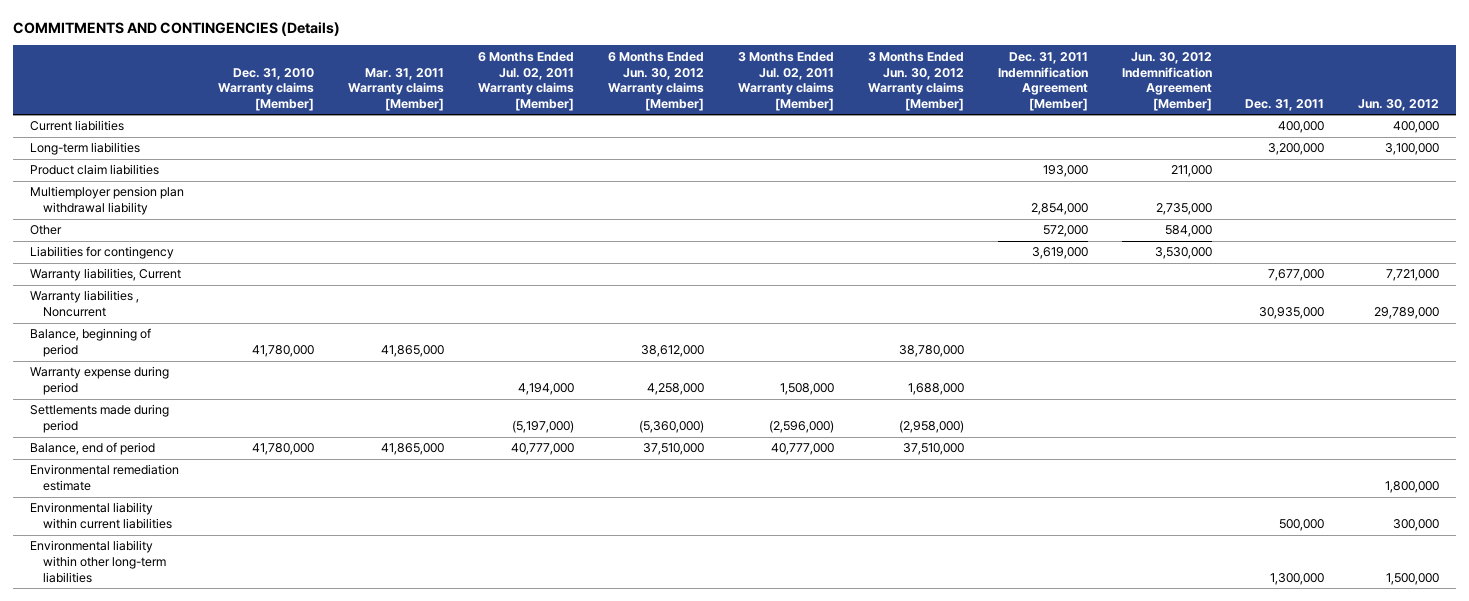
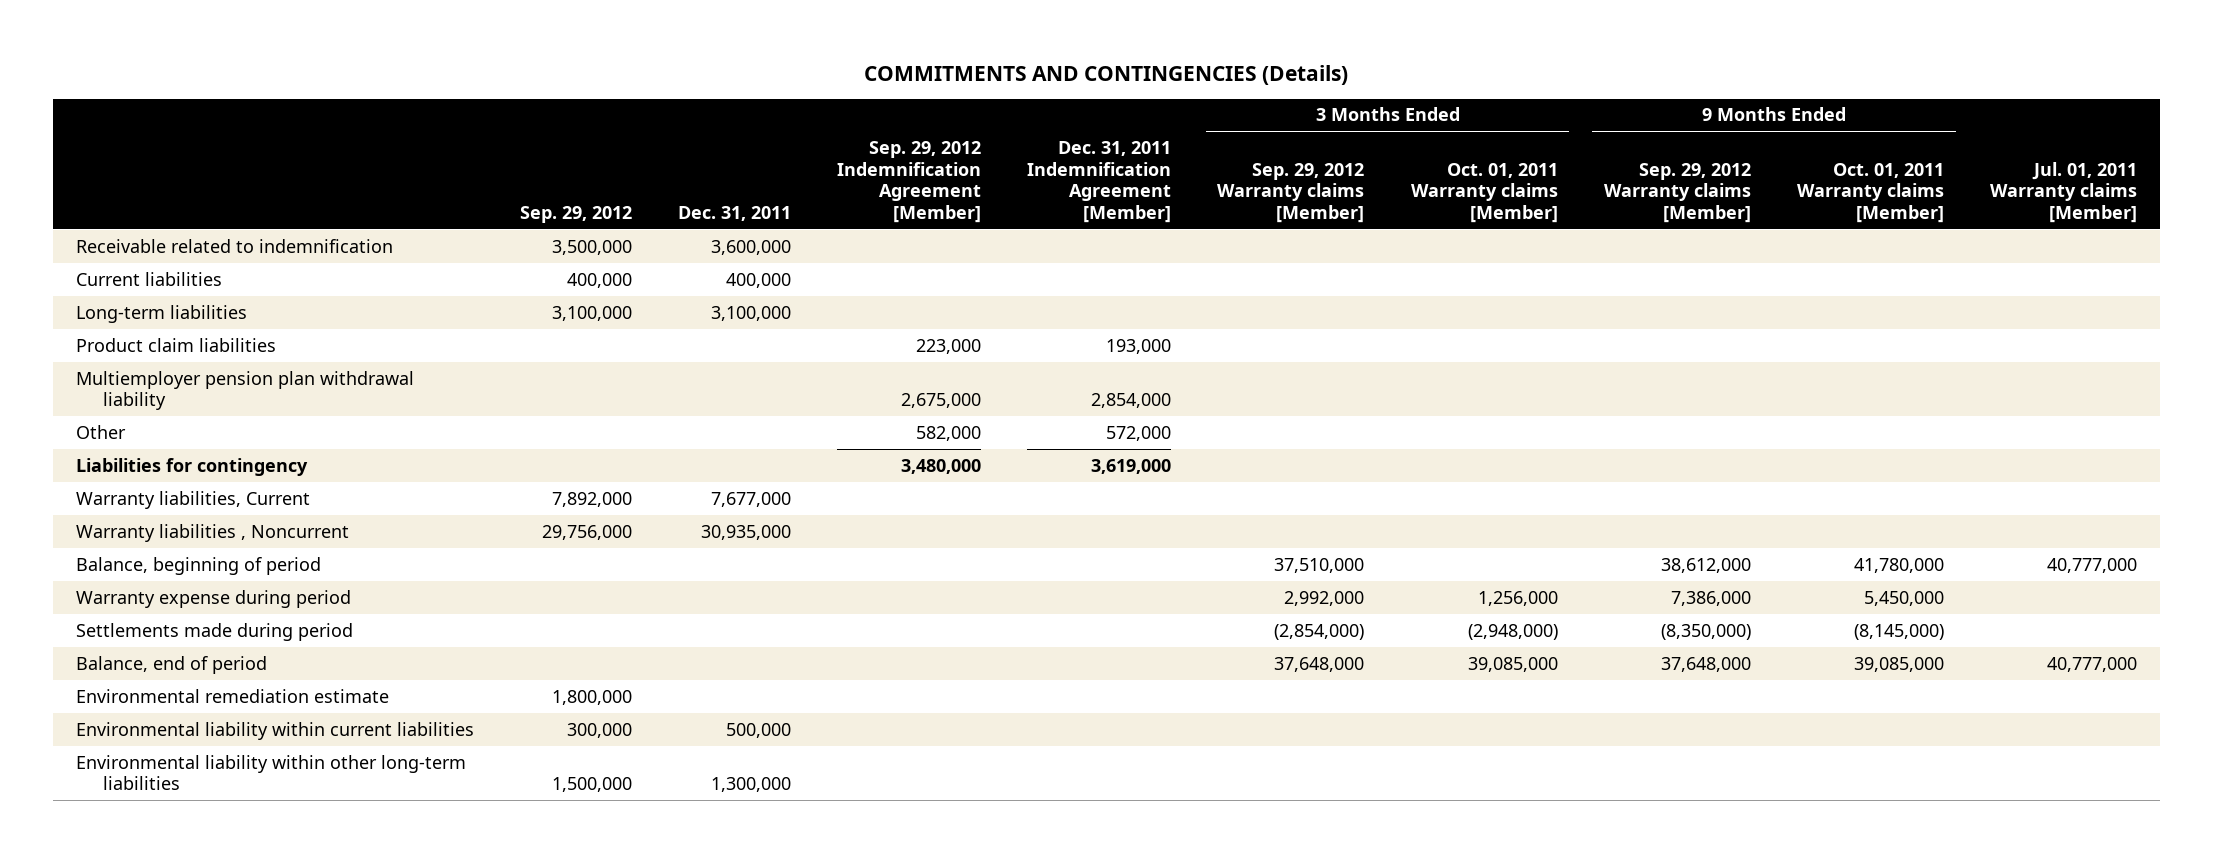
- | Dec. 31, 2010 Warranty claims [Member] | Mar. 31, 2011 Warranty claims [Member] | 6 Months Ended Jul. 02, 2011 Warranty claims [Member] | 6 Months Ended Jun. 30, 2012 Warranty claims [Member] | 3 Months Ended Jul. 02, 2011 Warranty claims [Member] | 3 Months Ended Jun. 30, 2012 Warranty claims [Member] | Dec. 31, 2011 Indemnification Agreement [Member] | Jun. 30, 2012 Indemnification Agreement [Member] | Dec. 31, 2011 | Jun. 30, 2012
+ | Sep. 29, 2012 | Dec. 31, 2011 | Sep. 29, 2012 Indemnification Agreement [Member] | Dec. 31, 2011 Indemnification Agreement [Member] | 3 Months Ended Sep. 29, 2012 Warranty claims [Member] | 3 Months Ended Oct. 01, 2011 Warranty claims [Member] | 9 Months Ended Sep. 29, 2012 Warranty claims [Member] | 9 Months Ended Oct. 01, 2011 Warranty claims [Member] | Jul. 01, 2011 Warranty claims [Member]
+ Receivable related to indemnification | 3,500,000 | 3,600,000 | | | | | | |
- Long-term liabilities | | | | | | | | | 3,200,000 | 3,100,000
+ Long-term liabilities | 3,100,000 | 3,100,000 | | | | | | |

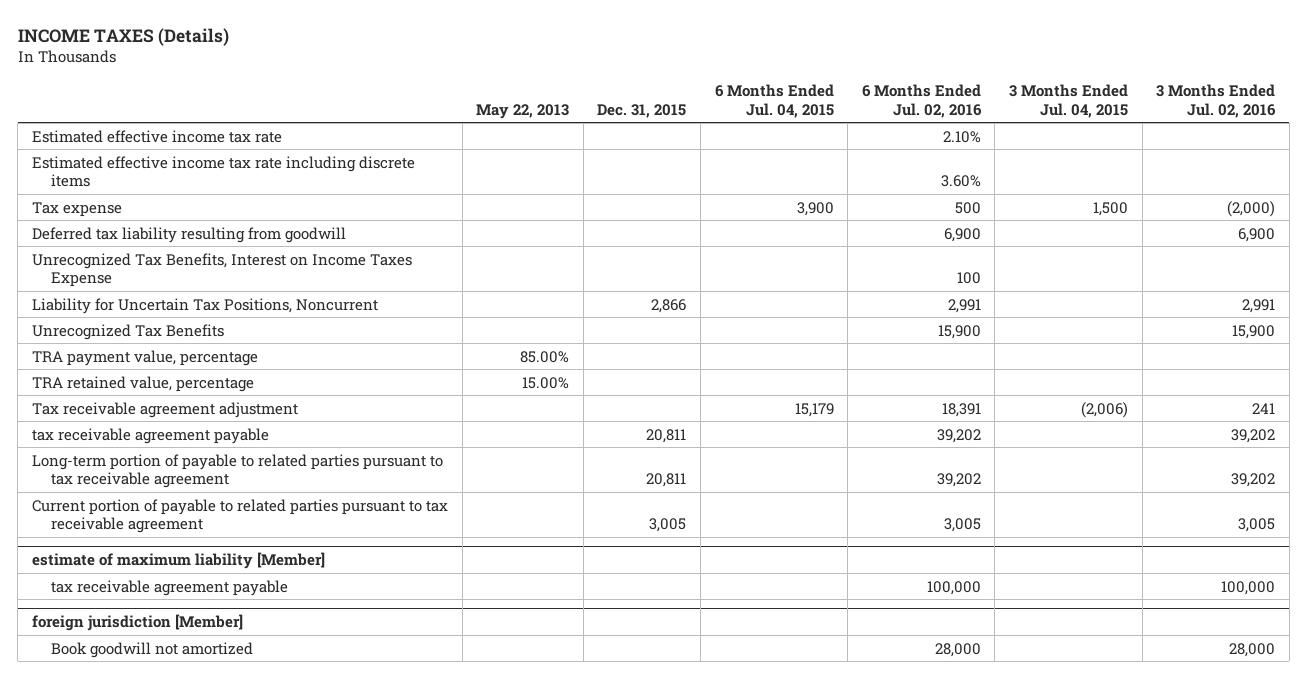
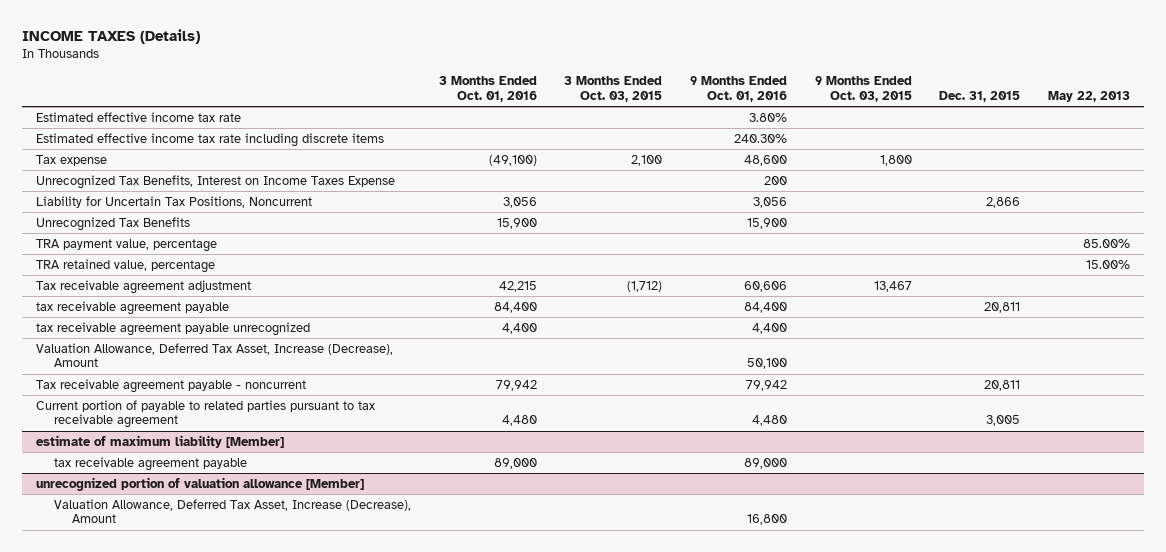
- | May 22, 2013 | Dec. 31, 2015 | 6 Months Ended Jul. 04, 2015 | 6 Months Ended Jul. 02, 2016 | 3 Months Ended Jul. 04, 2015 | 3 Months Ended Jul. 02, 2016
+ | 3 Months Ended Oct. 01, 2016 | 3 Months Ended Oct. 03, 2015 | 9 Months Ended Oct. 01, 2016 | 9 Months Ended Oct. 03, 2015 | Dec. 31, 2015 | May 22, 2013
- Deferred tax liability resulting from goodwill | | | | 6,900 | | 6,900
- Long-term portion of payable to related parties pursuant to tax receivable agreement | | 20,811 | | 39,202 | | 39,202
+ tax receivable agreement payable unrecognized | 4,400 | | 4,400 | | |
+ Valuation Allowance, Deferred Tax Asset, Increase (Decrease), Amount | | | 50,100 | | |
+ Tax receivable agreement payable - noncurrent | 79,942 | | 79,942 | | 20,811 |
- foreign jurisdiction [Member]
- Book goodwill not amortized | | | | 28,000 | | 28,000
+ unrecognized portion of valuation allowance [Member]
+ Valuation Allowance, Deferred Tax Asset, Increase (Decrease), Amount | | | 16,800 | | |

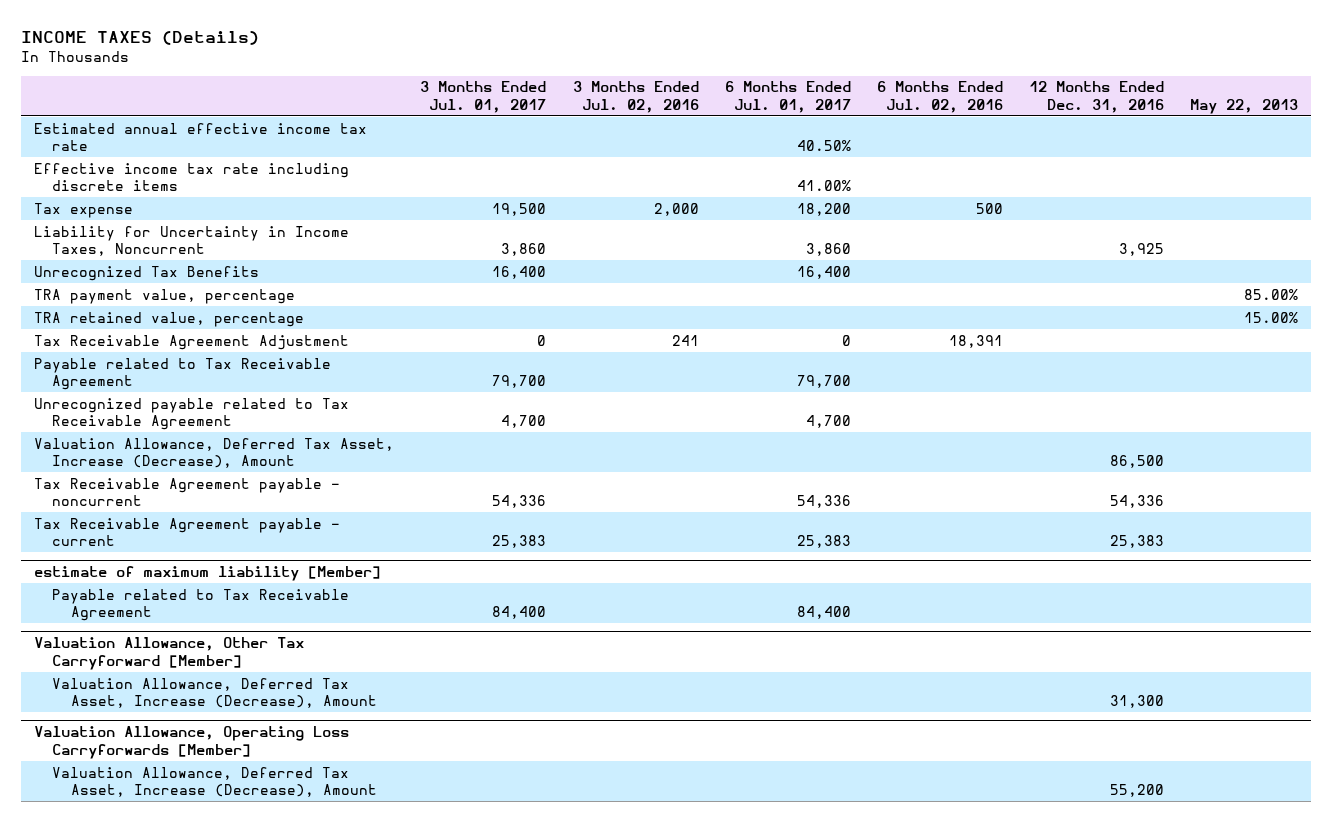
- | 3 Months Ended Oct. 01, 2016 | 3 Months Ended Oct. 03, 2015 | 9 Months Ended Oct. 01, 2016 | 9 Months Ended Oct. 03, 2015 | Dec. 31, 2015 | May 22, 2013
+ | 3 Months Ended Jul. 01, 2017 | 3 Months Ended Jul. 02, 2016 | 6 Months Ended Jul. 01, 2017 | 6 Months Ended Jul. 02, 2016 | 12 Months Ended Dec. 31, 2016 | May 22, 2013
- Estimated effective income tax rate | | | 3.80% | | |
- Estimated effective income tax rate including discrete items | | | 240.30% | | |
+ Estimated annual effective income tax rate | | | 40.50% | | |
+ Effective income tax rate including discrete items | | | 41.00% | | |
- Unrecognized Tax Benefits, Interest on Income Taxes Expense | | | 200 | | |
- Liability for Uncertain Tax Positions, Noncurrent | 3,056 | | 3,056 | | 2,866 |
+ Liability for Uncertainty in Income Taxes, Noncurrent | 3,860 | | 3,860 | | 3,925 |
- Tax receivable agreement adjustment | 42,215 | (1,712) | 60,606 | 13,467 | |
- tax receivable agreement payable | 84,400 | | 84,400 | | 20,811 |
- tax receivable agreement payable unrecognized | 4,400 | | 4,400 | | |
+ Tax Receivable Agreement Adjustment | 0 | 241 | 0 | 18,391 | |
+ Payable related to Tax Receivable Agreement | 79,700 | | 79,700 | | |
+ Unrecognized payable related to Tax Receivable Agreement | 4,700 | | 4,700 | | |
- Tax receivable agreement payable - noncurrent | 79,942 | | 79,942 | | 20,811 |
- Current portion of payable to related parties pursuant to tax receivable agreement | 4,480 | | 4,480 | | 3,005 |
+ Tax Receivable Agreement payable - noncurrent | 54,336 | | 54,336 | | 54,336 |
+ Tax Receivable Agreement payable - current | 25,383 | | 25,383 | | 25,383 |
@ estimate of maximum liability [Member]
- tax receivable agreement payable | 89,000 | | 89,000 | | |
- unrecognized portion of valuation allowance [Member]
- Valuation Allowance, Deferred Tax Asset, Increase (Decrease), Amount | | | 16,800 | | |
@ estimate of maximum liability [Member]
+ Payable related to Tax Receivable Agreement | 84,400 | | 84,400 | | |
+ Valuation Allowance, Other Tax Carryforward [Member]
+ Valuation Allowance, Deferred Tax Asset, Increase (Decrease), Amount | | | | | 31,300 |
+ Valuation Allowance, Operating Loss Carryforwards [Member]
+ Valuation Allowance, Deferred Tax Asset, Increase (Decrease), Amount | | | | | 55,200 |

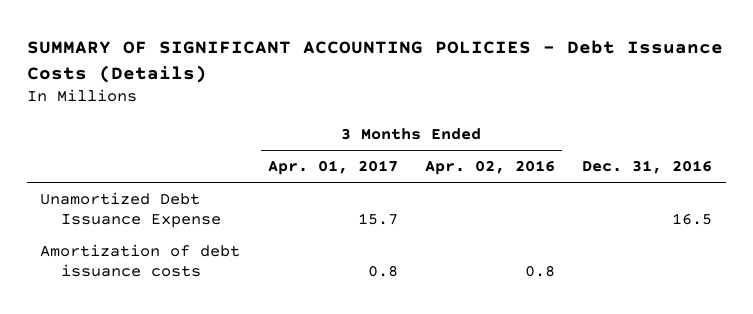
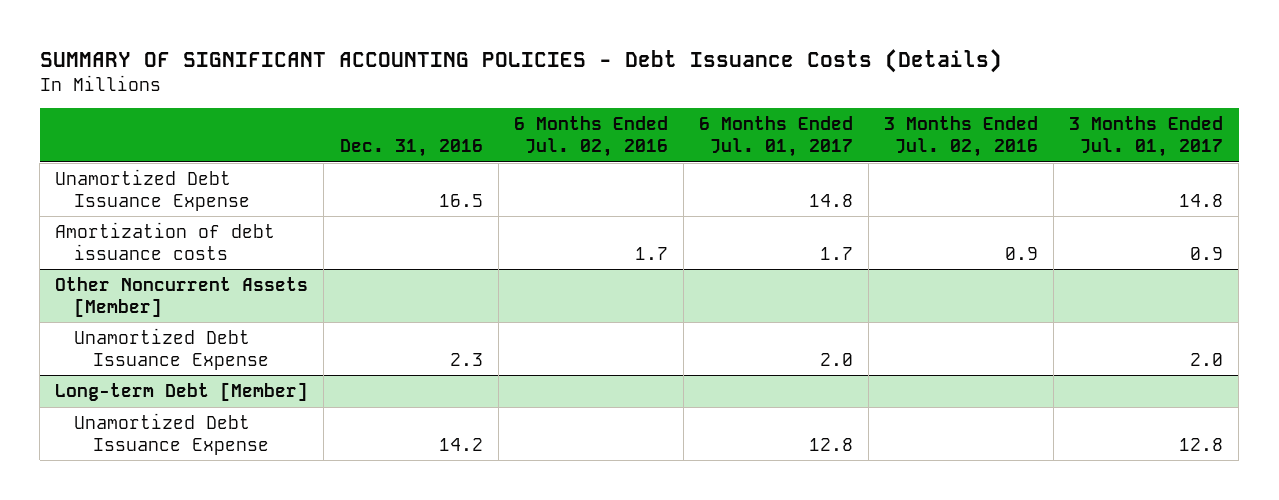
- | 3 Months Ended Apr. 01, 2017 | 3 Months Ended Apr. 02, 2016 | Dec. 31, 2016
+ | Dec. 31, 2016 | 6 Months Ended Jul. 02, 2016 | 6 Months Ended Jul. 01, 2017 | 3 Months Ended Jul. 02, 2016 | 3 Months Ended Jul. 01, 2017
+ Other Noncurrent Assets [Member]
+ Unamortized Debt Issuance Expense | 2.3 | | 2.0 | | 2.0
+ Long-term Debt [Member]
+ Unamortized Debt Issuance Expense | 14.2 | | 12.8 | | 12.8

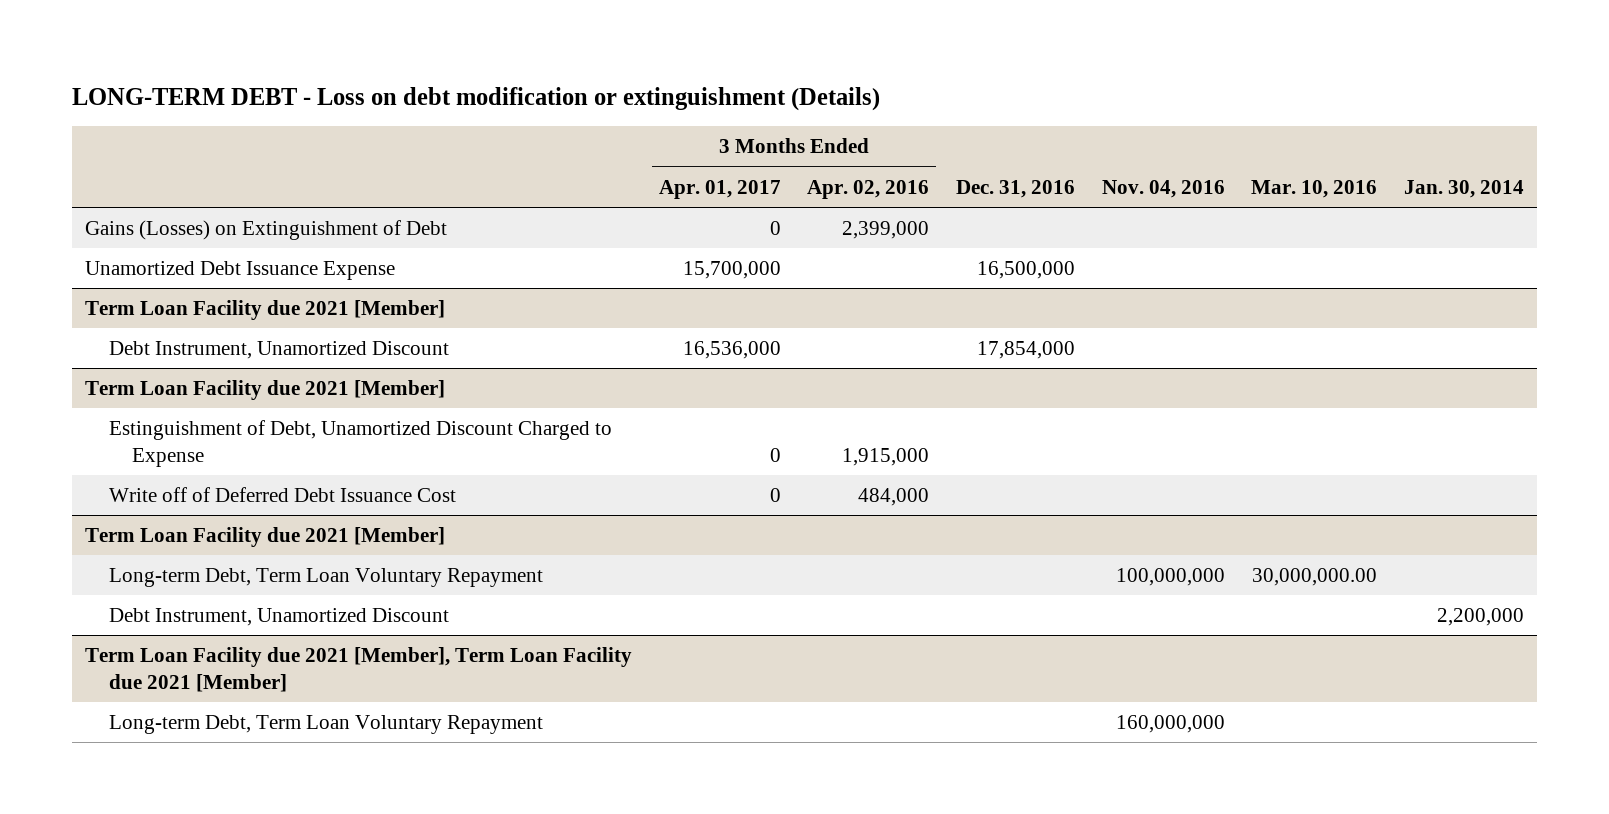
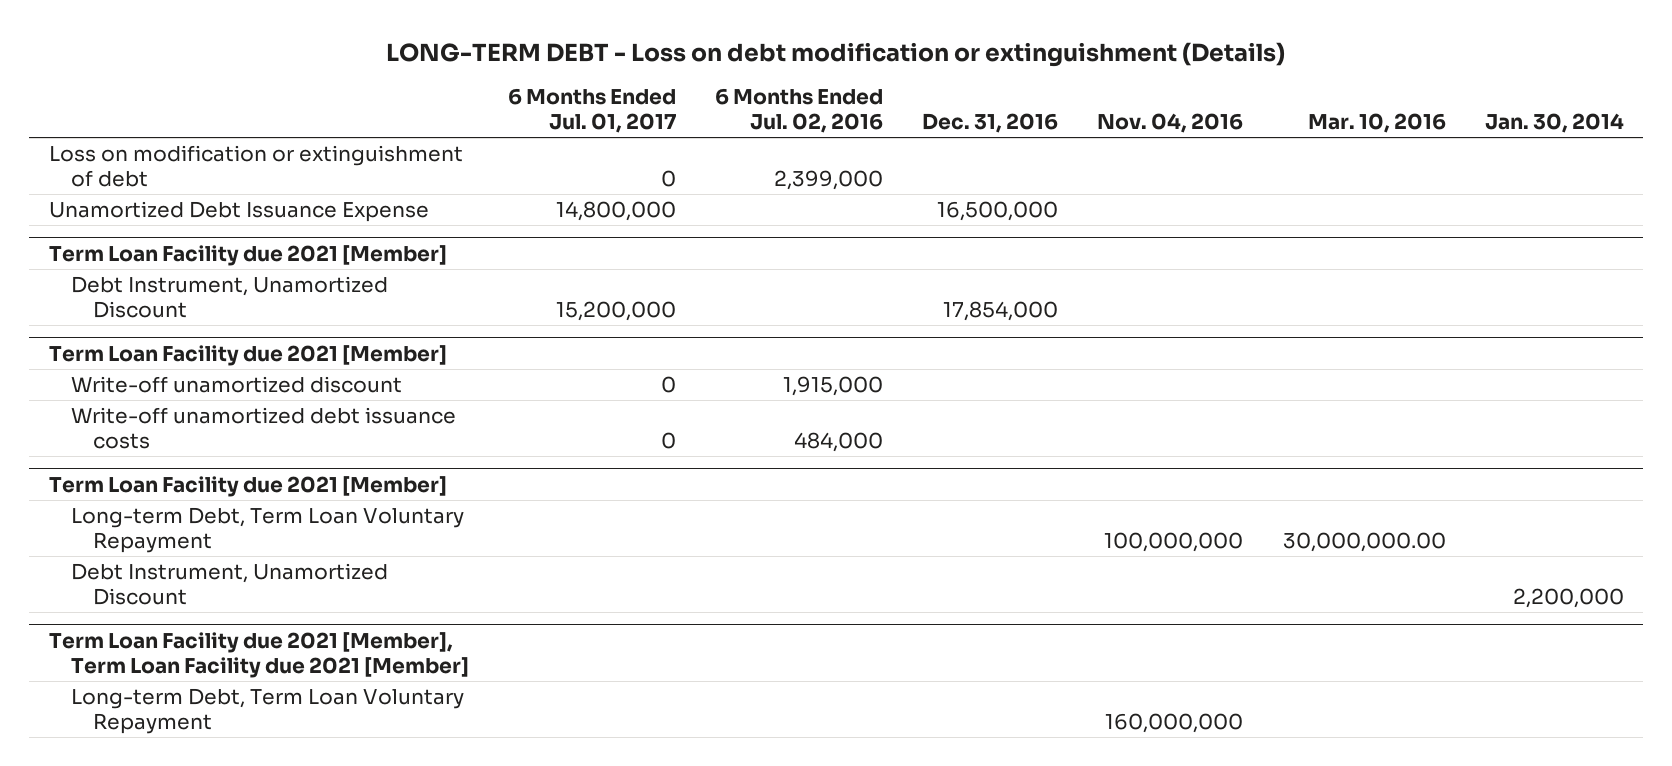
- | 3 Months Ended Apr. 01, 2017 | 3 Months Ended Apr. 02, 2016 | Dec. 31, 2016 | Nov. 04, 2016 | Mar. 10, 2016 | Jan. 30, 2014
+ | 6 Months Ended Jul. 01, 2017 | 6 Months Ended Jul. 02, 2016 | Dec. 31, 2016 | Nov. 04, 2016 | Mar. 10, 2016 | Jan. 30, 2014
- Gains (Losses) on Extinguishment of Debt | 0 | 2,399,000 | | | |
+ Loss on modification or extinguishment of debt | 0 | 2,399,000 | | | |
@ Term Loan Facility due 2021 [Member]
- Estinguishment of Debt, Unamortized Discount Charged to Expense | 0 | 1,915,000 | | | |
- Write off of Deferred Debt Issuance Cost | 0 | 484,000 | | | |
+ Write-off unamortized discount | 0 | 1,915,000 | | | |
+ Write-off unamortized debt issuance costs | 0 | 484,000 | | | |

